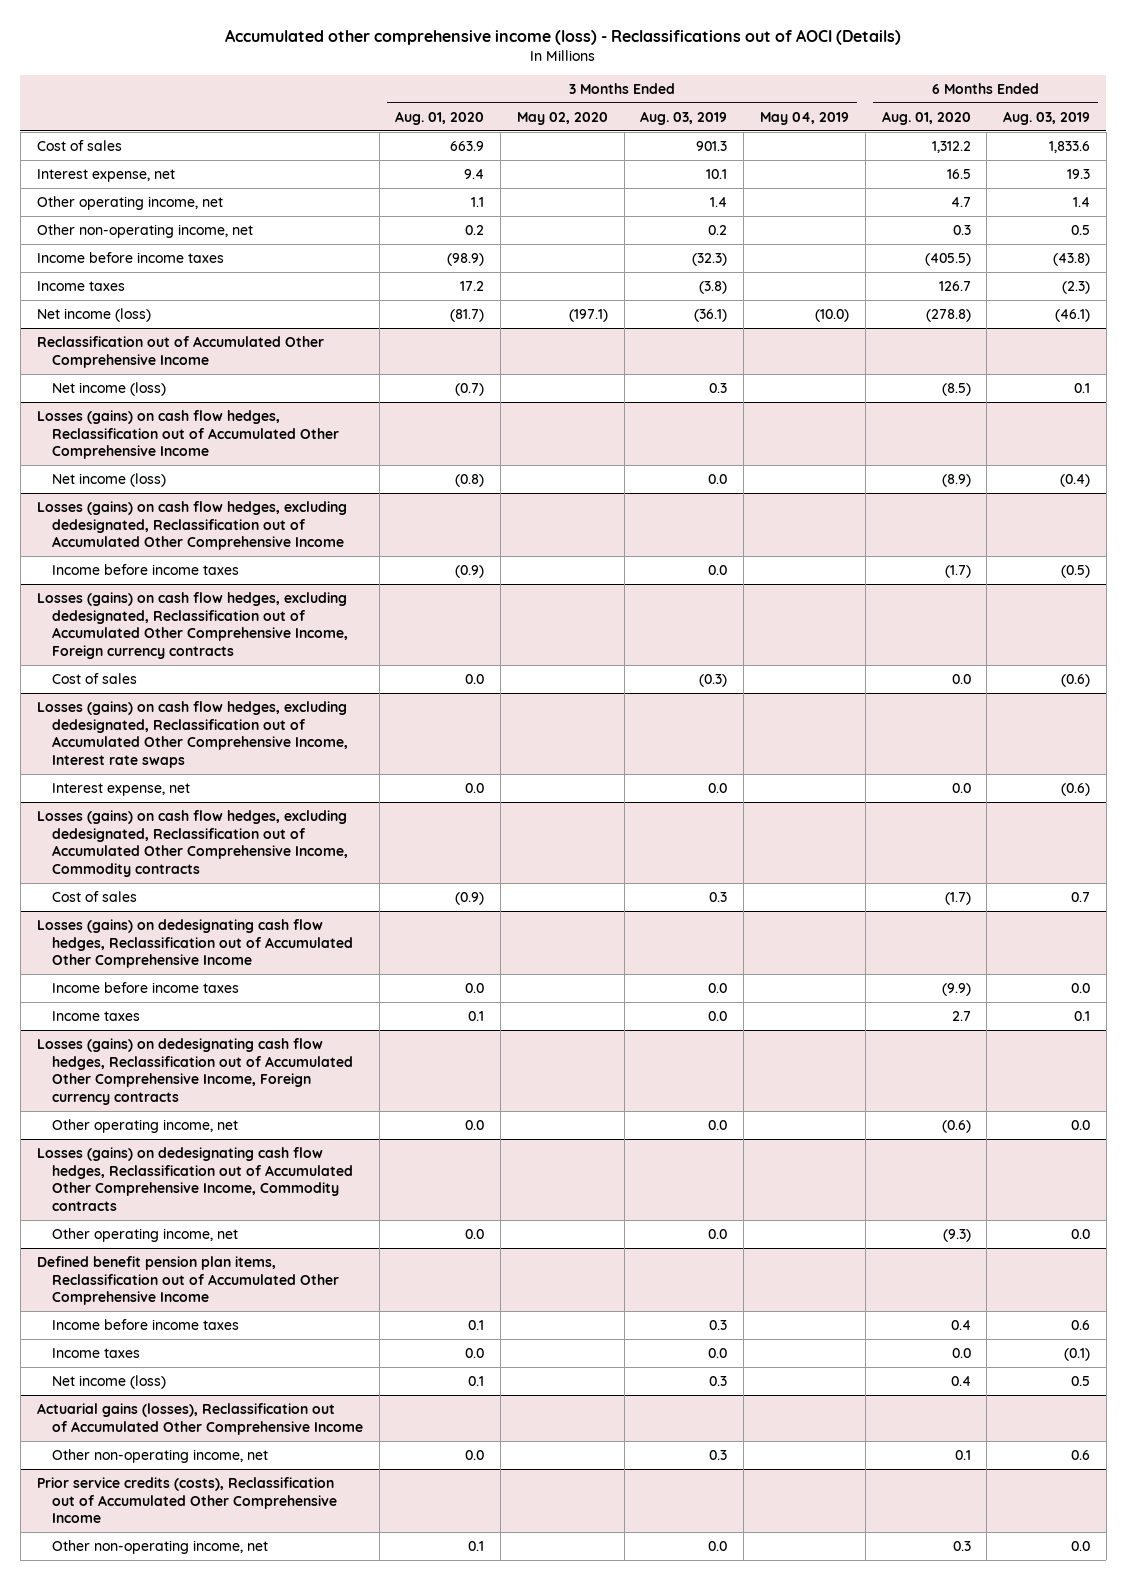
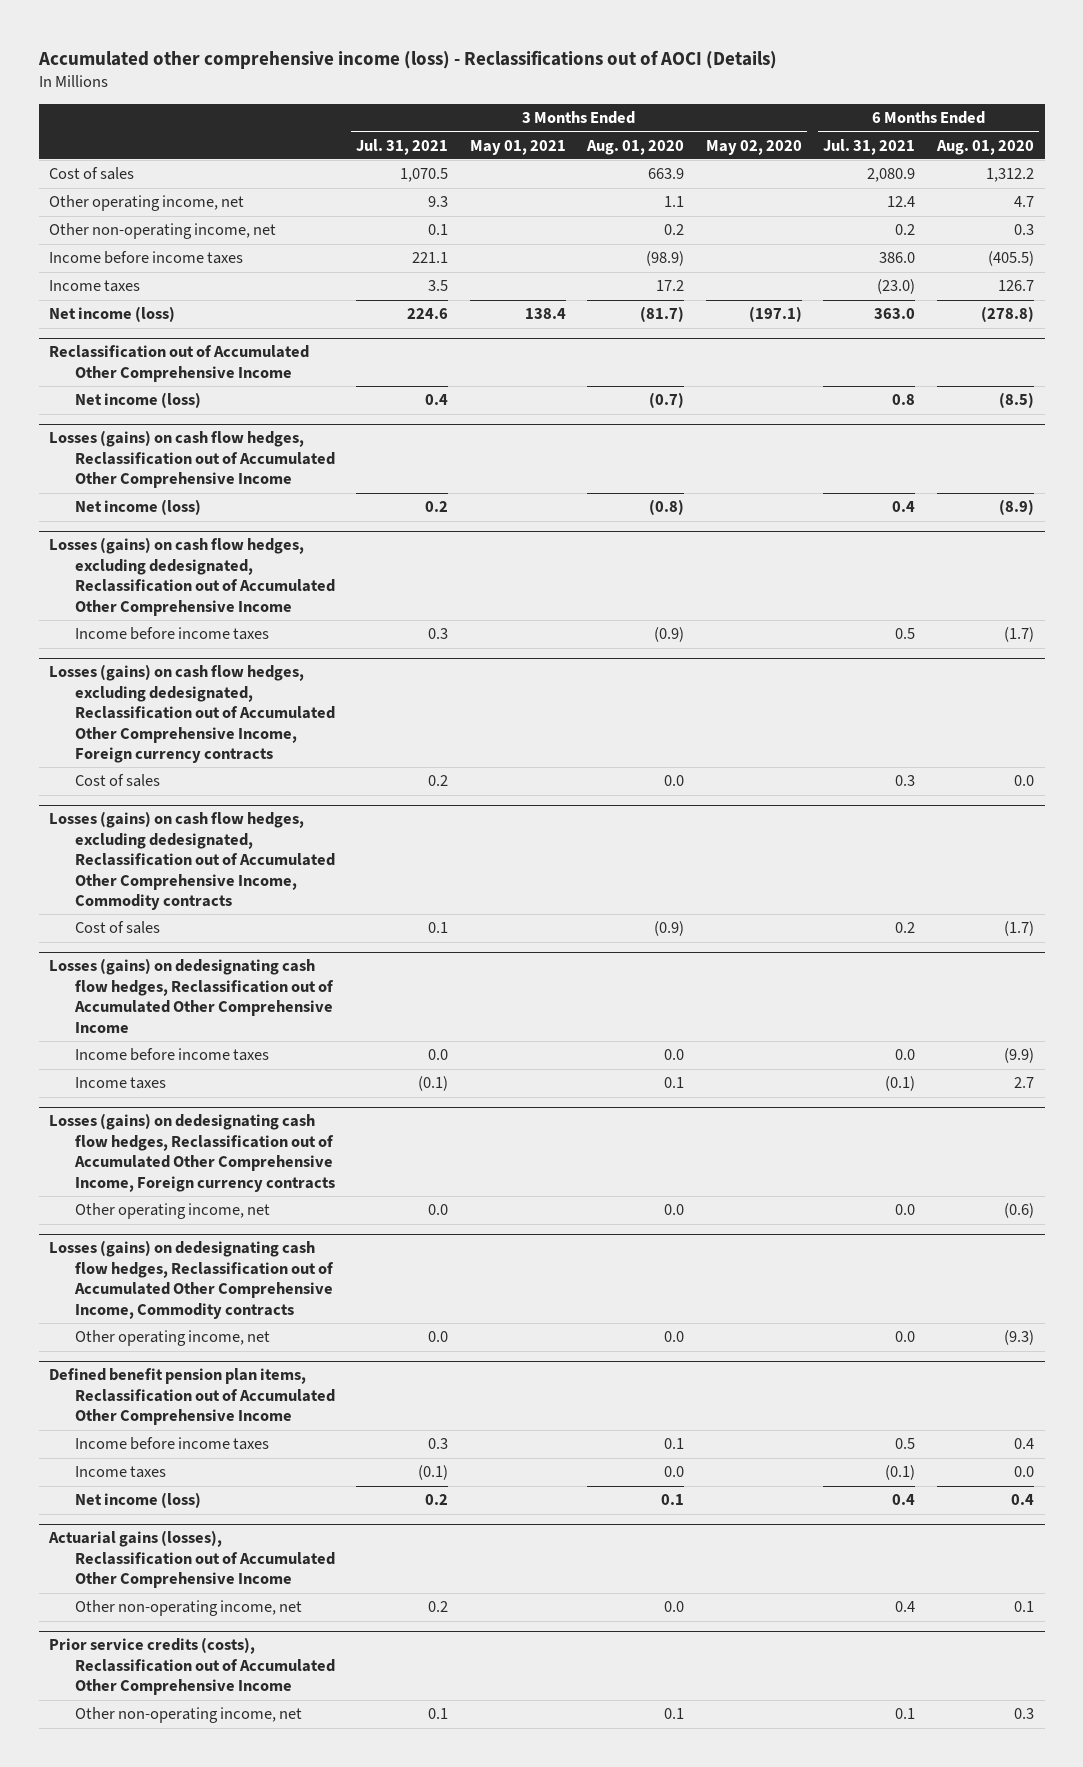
- | 3 Months Ended Aug. 01, 2020 | 3 Months Ended May 02, 2020 | 3 Months Ended Aug. 03, 2019 | 3 Months Ended May 04, 2019 | 6 Months Ended Aug. 01, 2020 | 6 Months Ended Aug. 03, 2019
+ | 3 Months Ended Jul. 31, 2021 | 3 Months Ended May 01, 2021 | 3 Months Ended Aug. 01, 2020 | 3 Months Ended May 02, 2020 | 6 Months Ended Jul. 31, 2021 | 6 Months Ended Aug. 01, 2020
- Interest expense, net | 9.4 | | 10.1 | | 16.5 | 19.3
- Losses (gains) on cash flow hedges, excluding dedesignated, Reclassification out of Accumulated Other Comprehensive Income, Interest rate swaps
- Interest expense, net | 0.0 | | 0.0 | | 0.0 | (0.6)

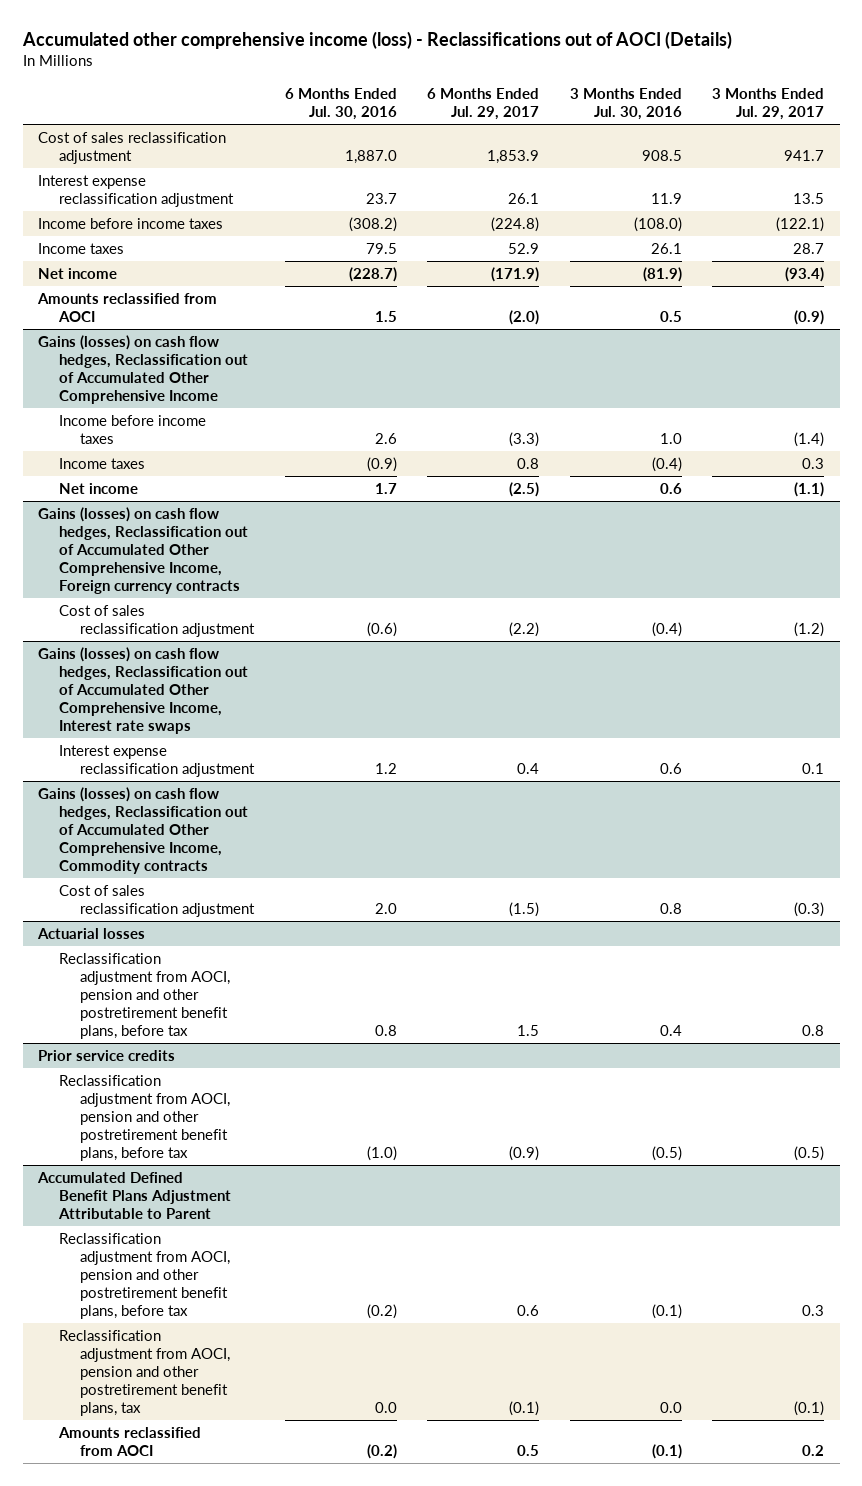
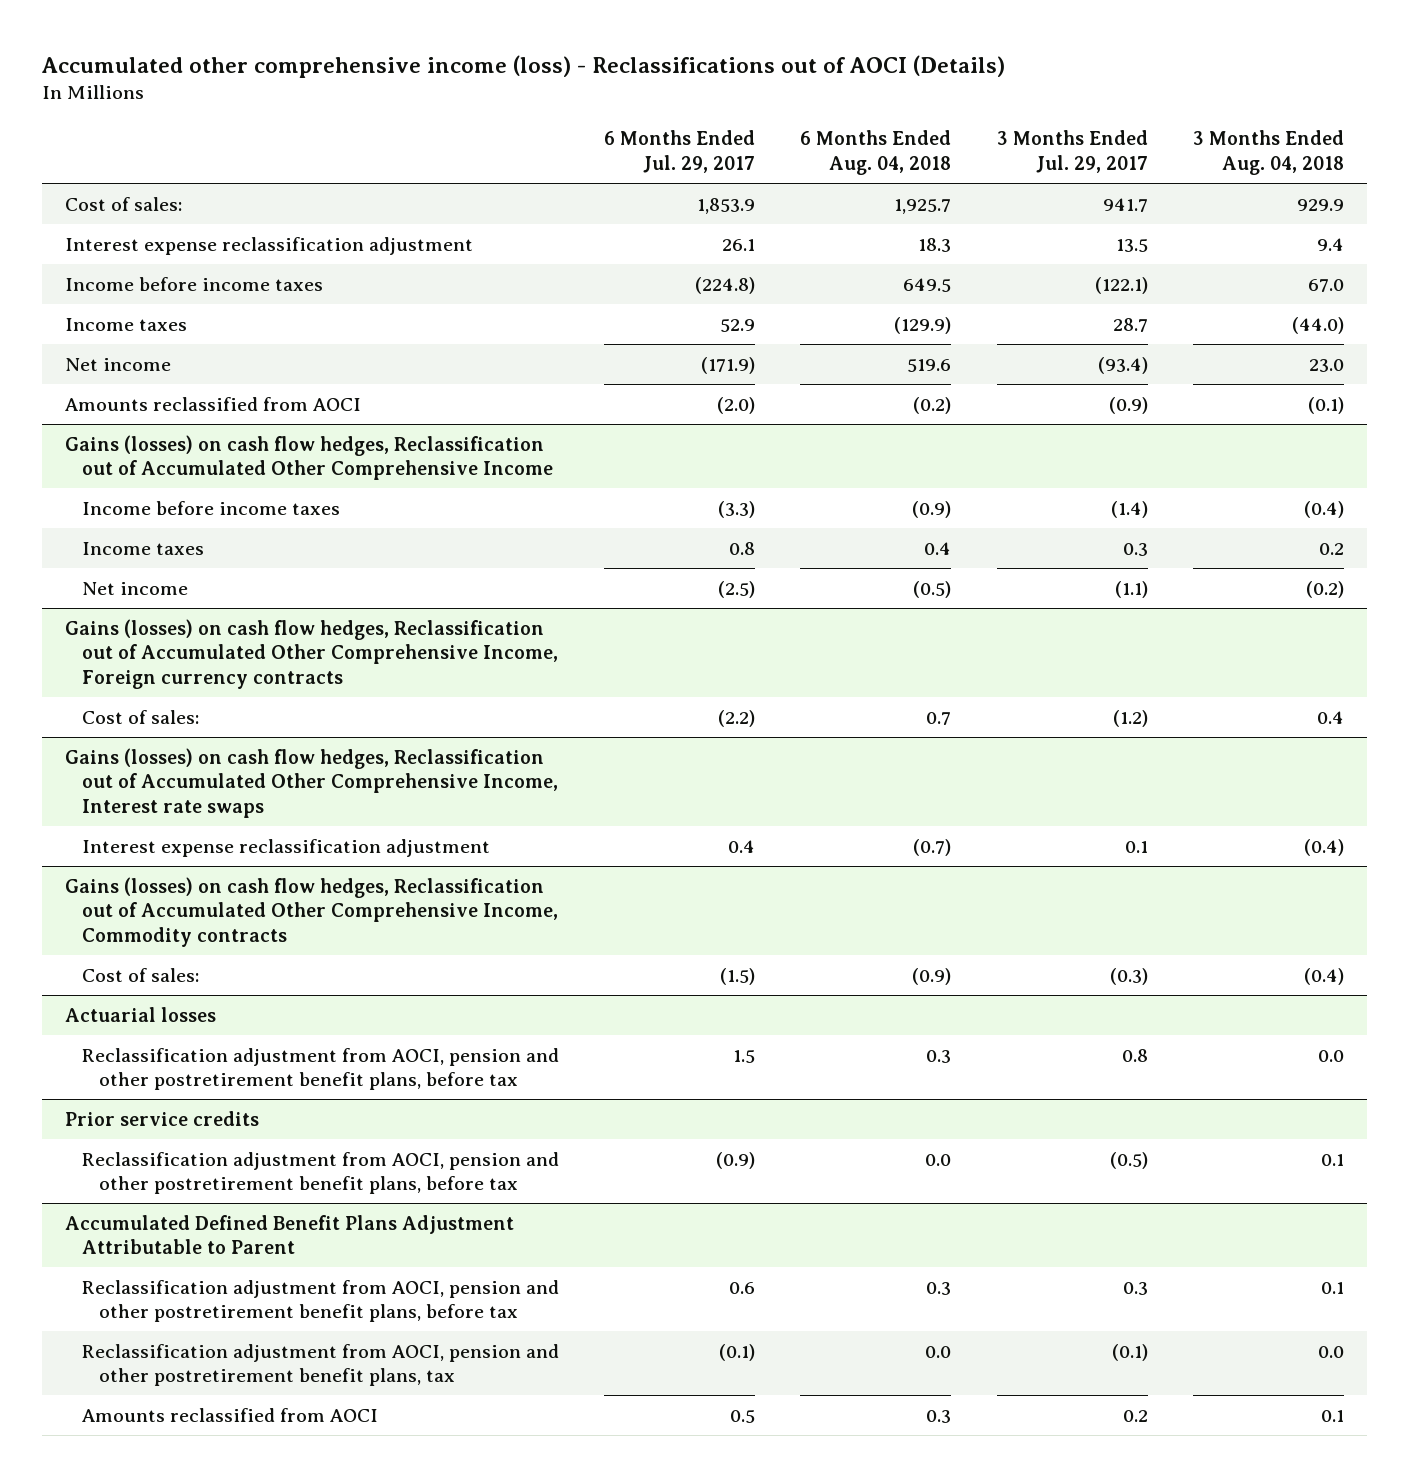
- | 6 Months Ended Jul. 30, 2016 | 6 Months Ended Jul. 29, 2017 | 3 Months Ended Jul. 30, 2016 | 3 Months Ended Jul. 29, 2017
+ | 6 Months Ended Jul. 29, 2017 | 6 Months Ended Aug. 04, 2018 | 3 Months Ended Jul. 29, 2017 | 3 Months Ended Aug. 04, 2018
- Cost of sales reclassification adjustment | 1,887.0 | 1,853.9 | 908.5 | 941.7
+ Cost of sales: | 1,853.9 | 1,925.7 | 941.7 | 929.9
@ Gains (losses) on cash flow hedges, Reclassification out of Accumulated Other Comprehensive Income, Foreign currency contracts
- Cost of sales reclassification adjustment | (0.6) | (2.2) | (0.4) | (1.2)
+ Cost of sales: | (2.2) | 0.7 | (1.2) | 0.4
@ Gains (losses) on cash flow hedges, Reclassification out of Accumulated Other Comprehensive Income, Commodity contracts
- Cost of sales reclassification adjustment | 2.0 | (1.5) | 0.8 | (0.3)
+ Cost of sales: | (1.5) | (0.9) | (0.3) | (0.4)

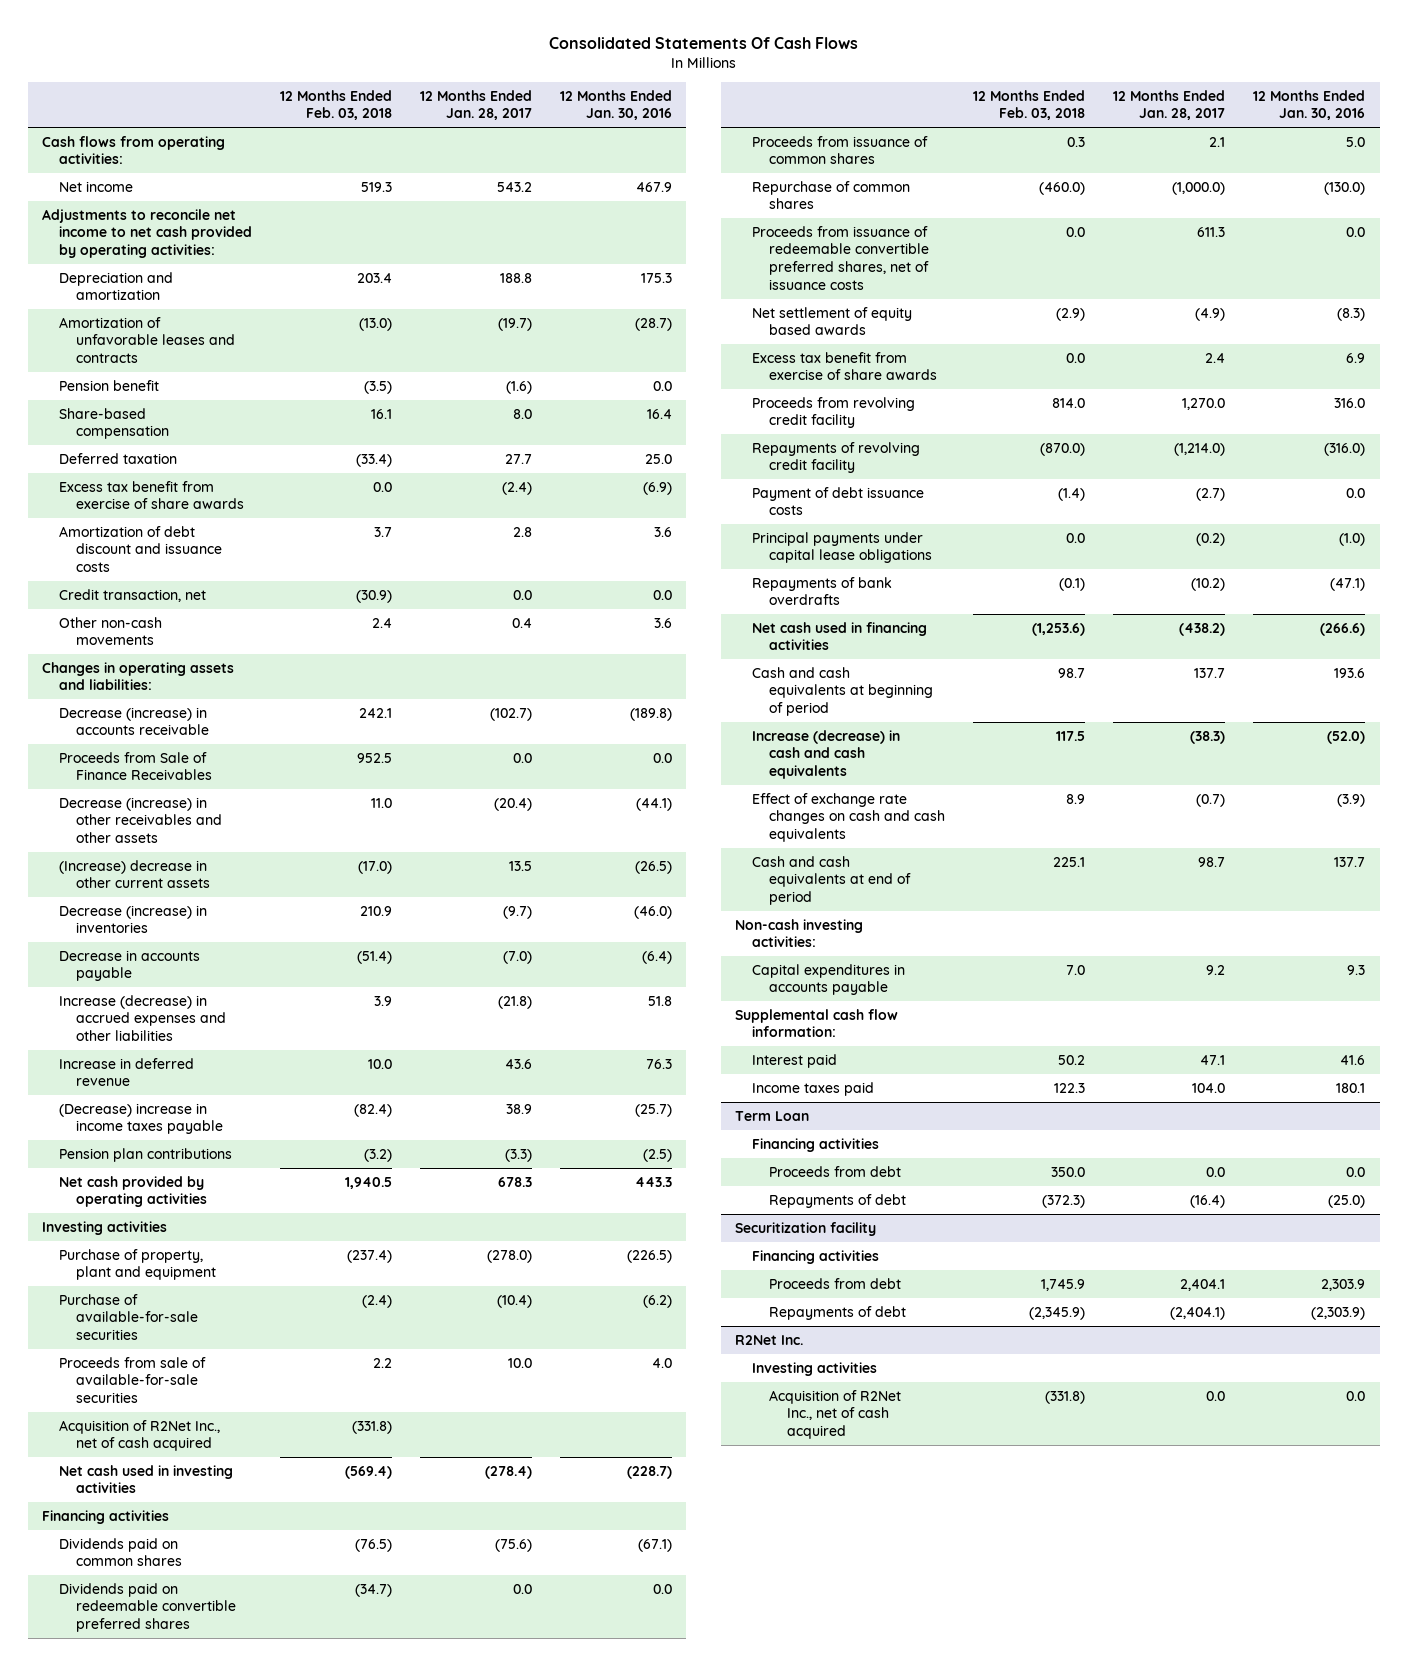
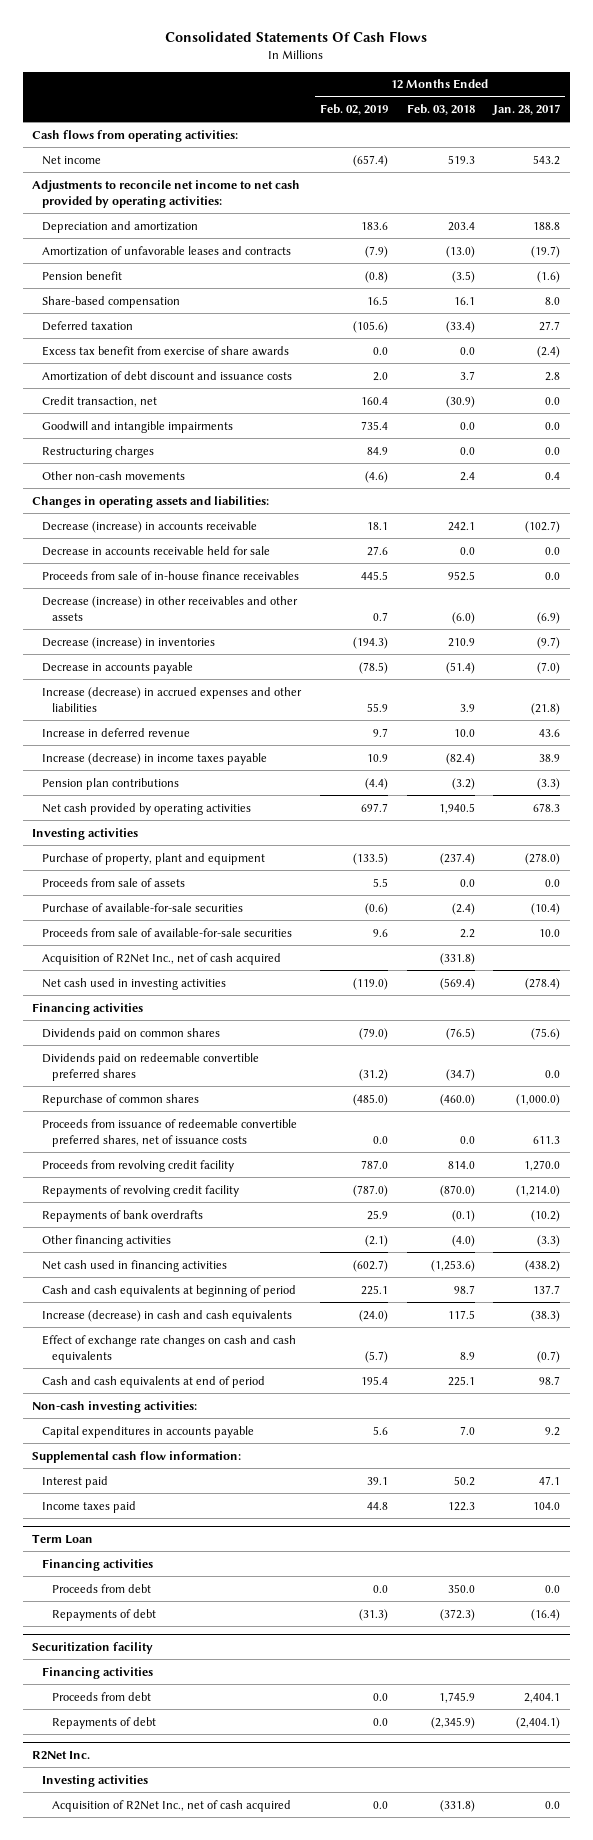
- | 12 Months Ended Feb. 03, 2018 | 12 Months Ended Jan. 28, 2017 | 12 Months Ended Jan. 30, 2016
+ | 12 Months Ended Feb. 02, 2019 | 12 Months Ended Feb. 03, 2018 | 12 Months Ended Jan. 28, 2017
+ Goodwill and intangible impairments | 735.4 | 0.0 | 0.0
+ Restructuring charges | 84.9 | 0.0 | 0.0
- Proceeds from Sale of Finance Receivables | 952.5 | 0.0 | 0.0
- Decrease (increase) in other receivables and other assets | 11.0 | (20.4) | (44.1)
- (Increase) decrease in other current assets | (17.0) | 13.5 | (26.5)
+ Decrease in accounts receivable held for sale | 27.6 | 0.0 | 0.0
+ Proceeds from sale of in-house finance receivables | 445.5 | 952.5 | 0.0
+ Decrease (increase) in other receivables and other assets | 0.7 | (6.0) | (6.9)
- (Decrease) increase in income taxes payable | (82.4) | 38.9 | (25.7)
+ Increase (decrease) in income taxes payable | 10.9 | (82.4) | 38.9
+ Proceeds from sale of assets | 5.5 | 0.0 | 0.0
- Proceeds from issuance of common shares | 0.3 | 2.1 | 5.0
- Net settlement of equity based awards | (2.9) | (4.9) | (8.3)
- Excess tax benefit from exercise of share awards | 0.0 | 2.4 | 6.9
- Payment of debt issuance costs | (1.4) | (2.7) | 0.0
- Principal payments under capital lease obligations | 0.0 | (0.2) | (1.0)
+ Other financing activities | (2.1) | (4.0) | (3.3)

